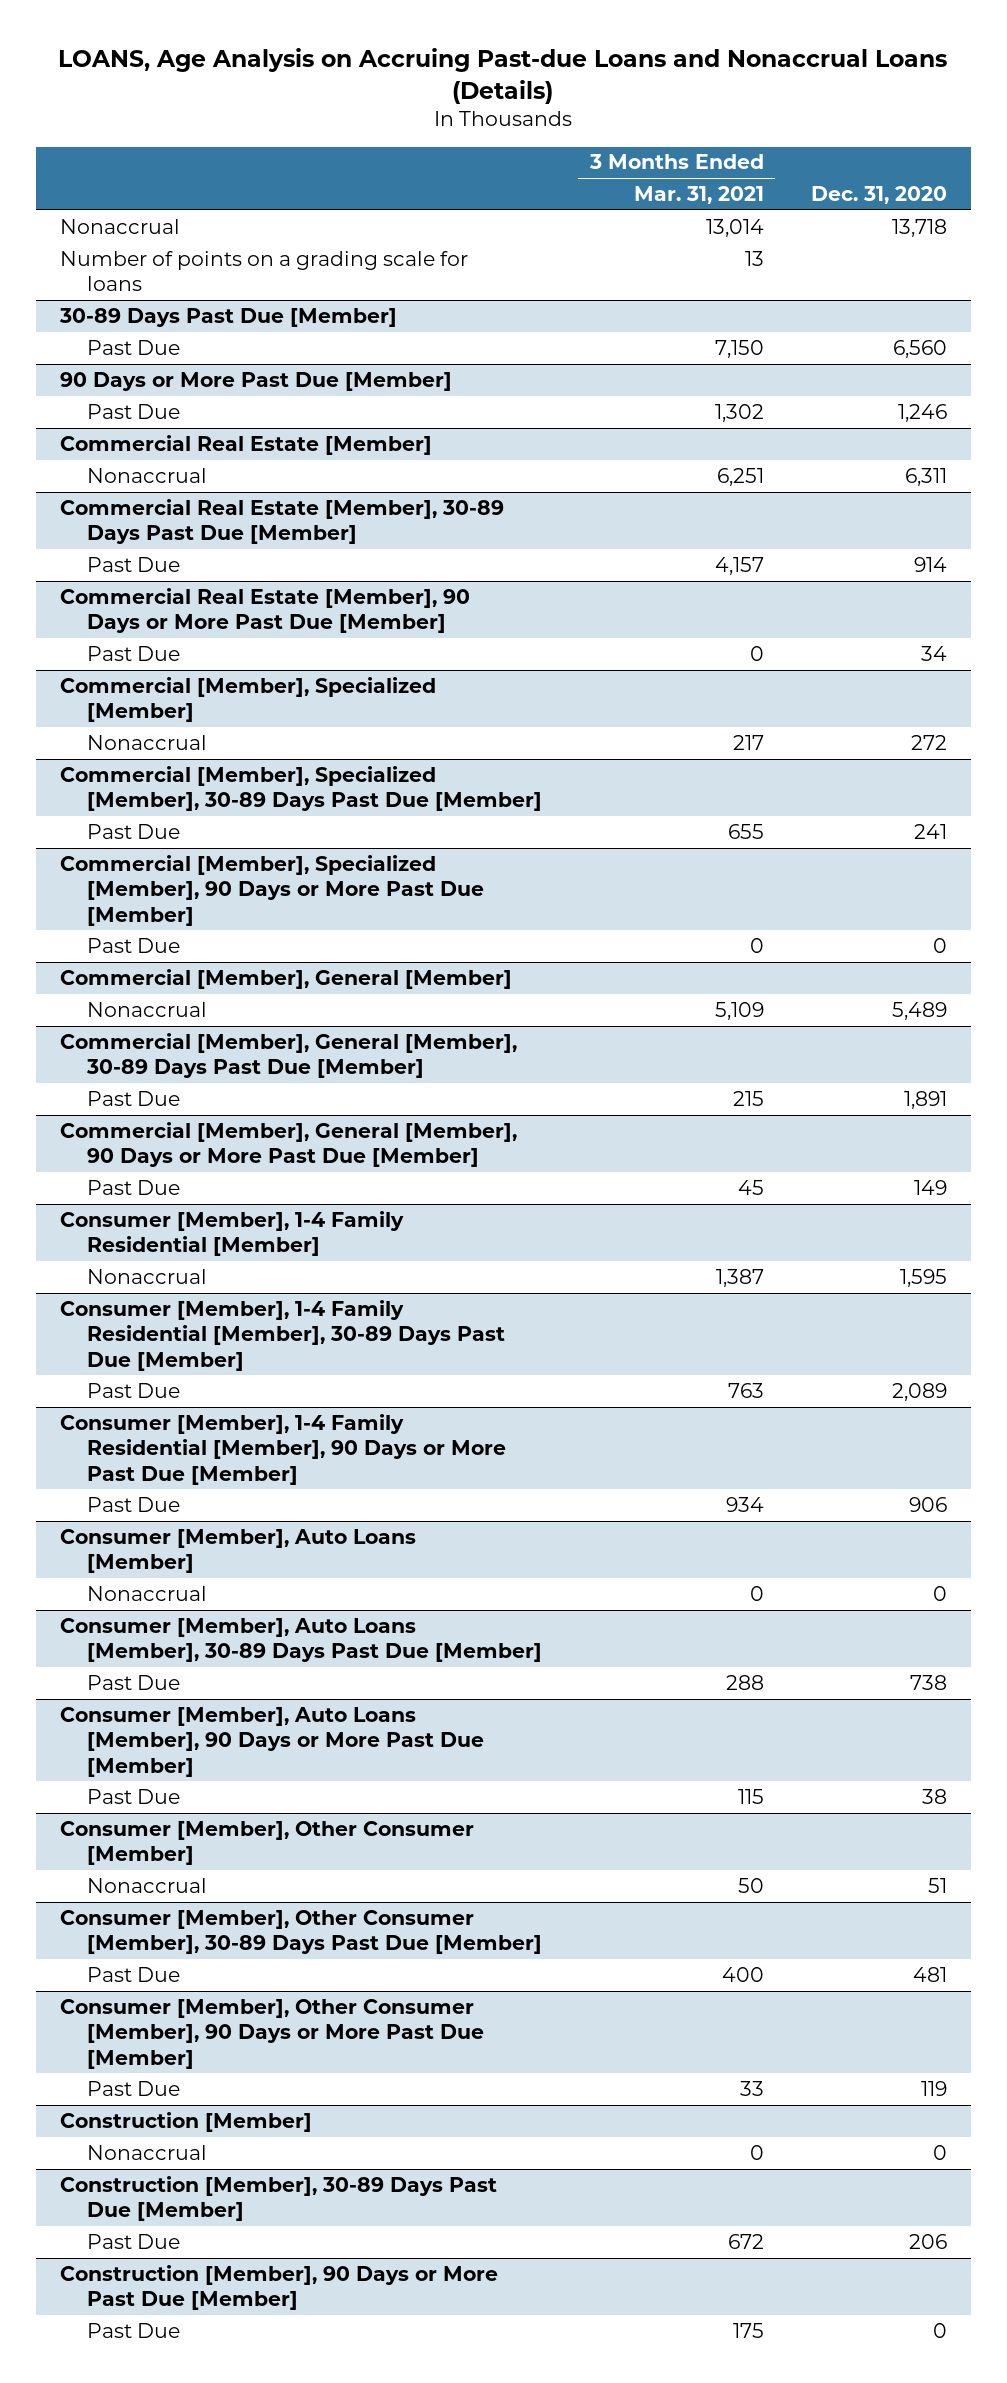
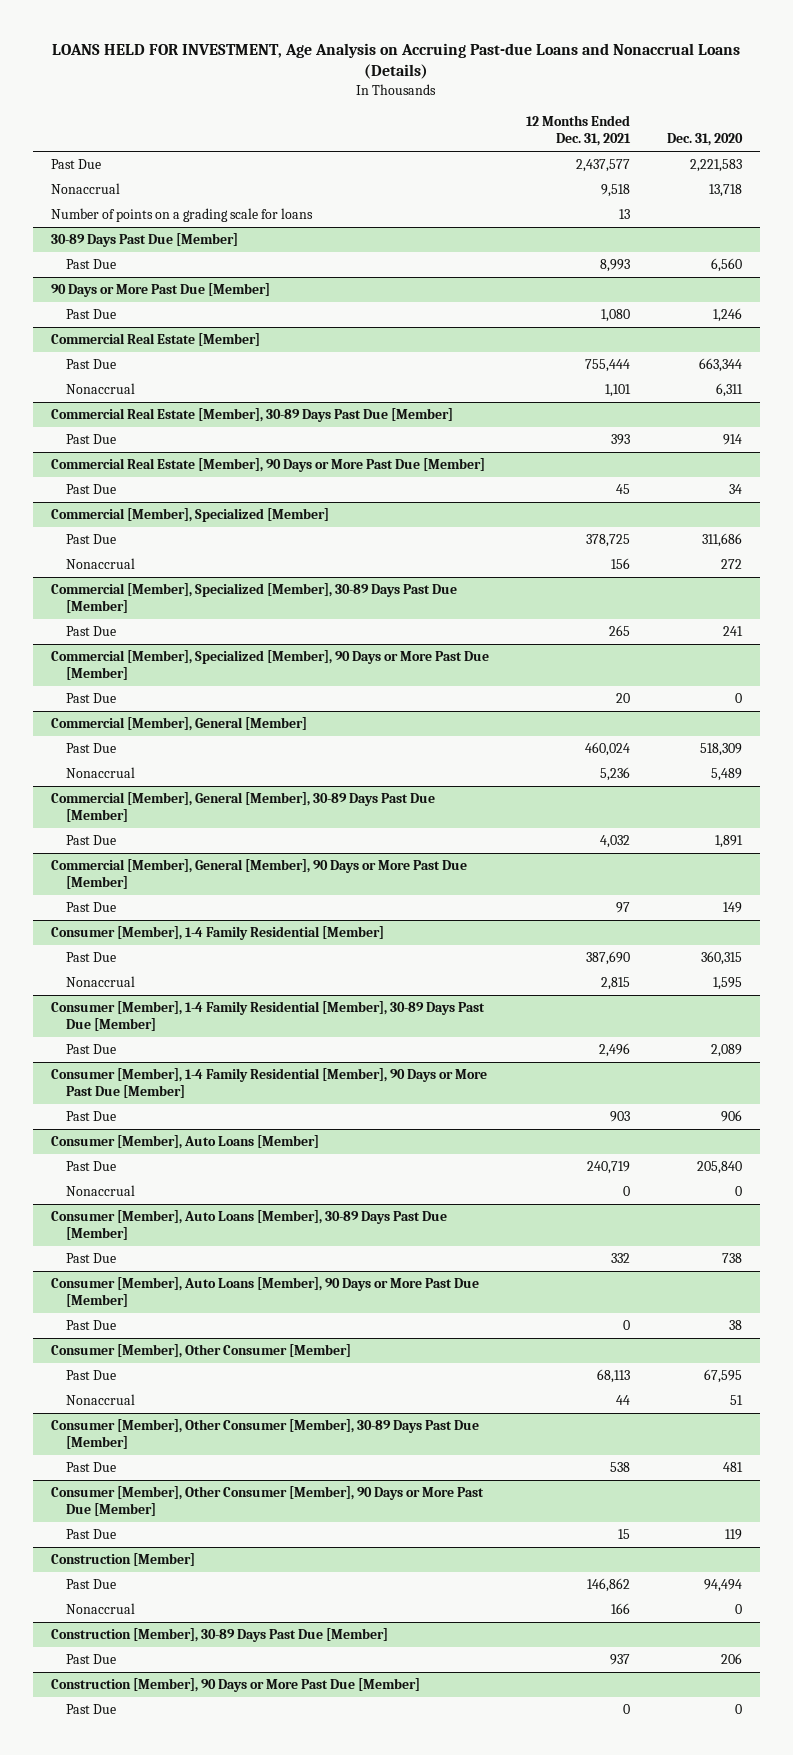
- LOANS, Age Analysis on Accruing Past-due Loans and Nonaccrual Loans (Details)
+ LOANS HELD FOR INVESTMENT, Age Analysis on Accruing Past-due Loans and Nonaccrual Loans (Details)
- | 3 Months Ended Mar. 31, 2021 | Dec. 31, 2020
+ | 12 Months Ended Dec. 31, 2021 | Dec. 31, 2020
+ Past Due | 2,437,577 | 2,221,583
@ Commercial Real Estate [Member]
+ Past Due | 755,444 | 663,344
@ Commercial [Member], Specialized [Member]
+ Past Due | 378,725 | 311,686
@ Commercial [Member], General [Member]
+ Past Due | 460,024 | 518,309
@ Consumer [Member], 1-4 Family Residential [Member]
+ Past Due | 387,690 | 360,315
@ Consumer [Member], Auto Loans [Member]
+ Past Due | 240,719 | 205,840
@ Consumer [Member], Other Consumer [Member]
+ Past Due | 68,113 | 67,595
@ Construction [Member]
+ Past Due | 146,862 | 94,494

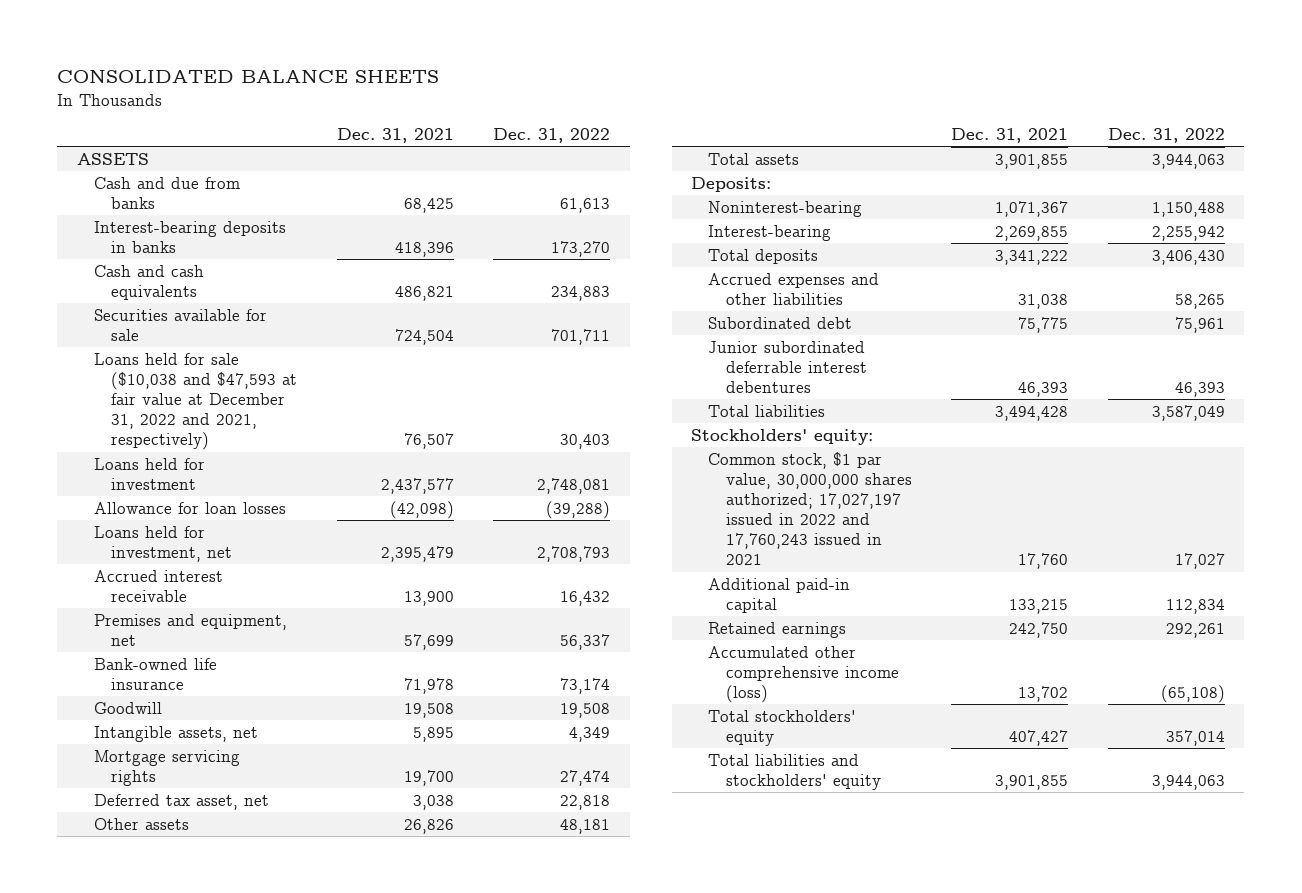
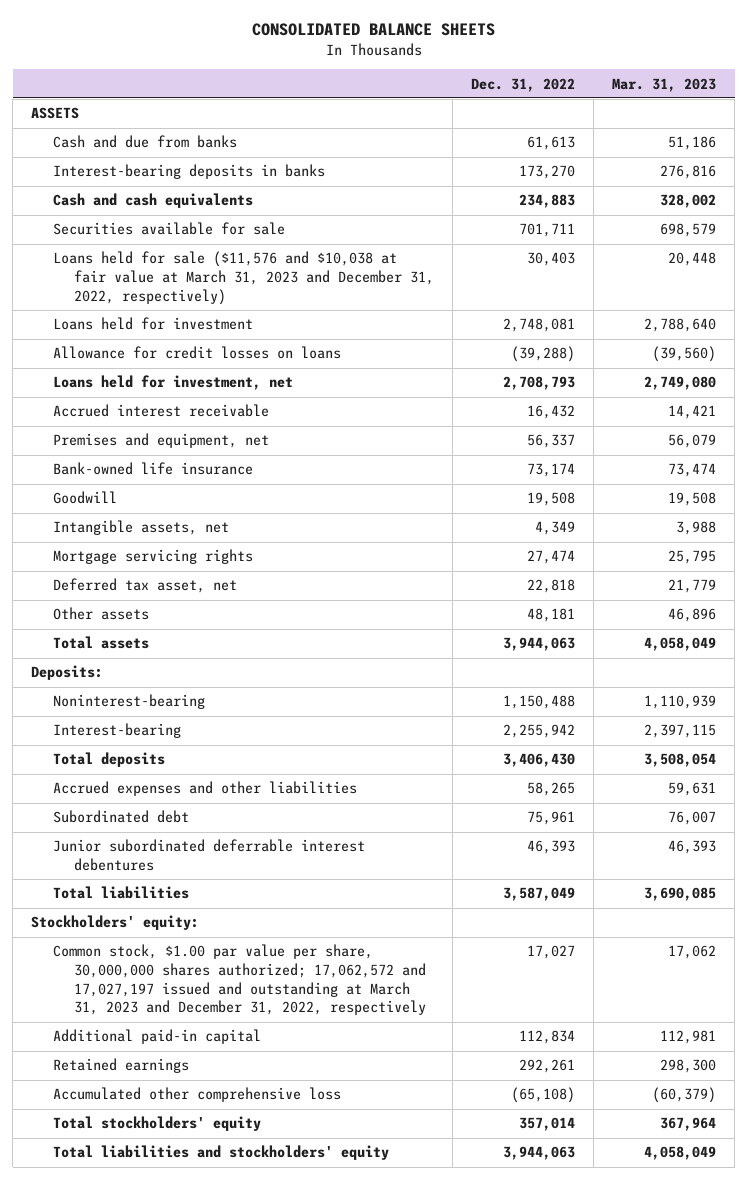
- | Dec. 31, 2021 | Dec. 31, 2022
+ | Dec. 31, 2022 | Mar. 31, 2023
- Loans held for sale ($10,038 and $47,593 at fair value at December 31, 2022 and 2021, respectively) | 76,507 | 30,403
+ Loans held for sale ($11,576 and $10,038 at fair value at March 31, 2023 and December 31, 2022, respectively) | 30,403 | 20,448
- Allowance for loan losses | (42,098) | (39,288)
+ Allowance for credit losses on loans | (39,288) | (39,560)
- Common stock, $1 par value, 30,000,000 shares authorized; 17,027,197 issued in 2022 and 17,760,243 issued in 2021 | 17,760 | 17,027
+ Common stock, $1.00 par value per share, 30,000,000 shares authorized; 17,062,572 and 17,027,197 issued and outstanding at March 31, 2023 and December 31, 2022, respectively | 17,027 | 17,062
- Accumulated other comprehensive income (loss) | 13,702 | (65,108)
+ Accumulated other comprehensive loss | (65,108) | (60,379)

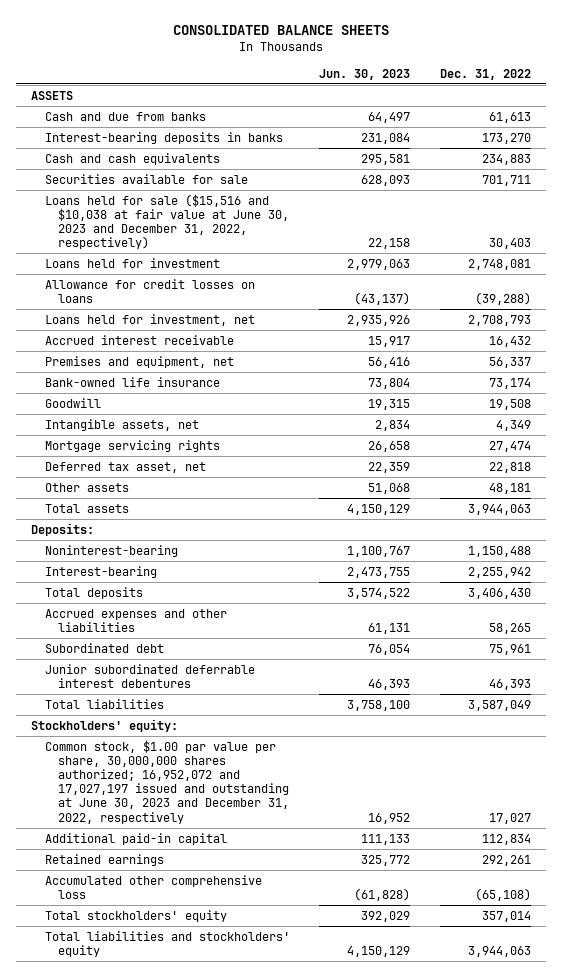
- | Dec. 31, 2022 | Mar. 31, 2023
+ | Jun. 30, 2023 | Dec. 31, 2022
- Loans held for sale ($11,576 and $10,038 at fair value at March 31, 2023 and December 31, 2022, respectively) | 30,403 | 20,448
+ Loans held for sale ($15,516 and $10,038 at fair value at June 30, 2023 and December 31, 2022, respectively) | 22,158 | 30,403
- Common stock, $1.00 par value per share, 30,000,000 shares authorized; 17,062,572 and 17,027,197 issued and outstanding at March 31, 2023 and December 31, 2022, respectively | 17,027 | 17,062
+ Common stock, $1.00 par value per share, 30,000,000 shares authorized; 16,952,072 and 17,027,197 issued and outstanding at June 30, 2023 and December 31, 2022, respectively | 16,952 | 17,027

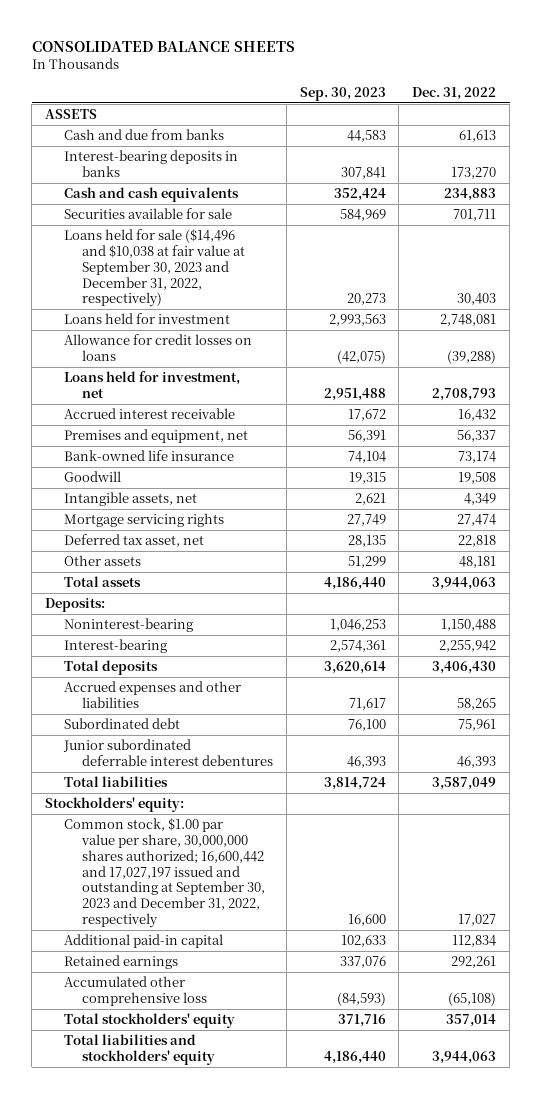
- | Jun. 30, 2023 | Dec. 31, 2022
+ | Sep. 30, 2023 | Dec. 31, 2022
- Loans held for sale ($15,516 and $10,038 at fair value at June 30, 2023 and December 31, 2022, respectively) | 22,158 | 30,403
+ Loans held for sale ($14,496 and $10,038 at fair value at September 30, 2023 and December 31, 2022, respectively) | 20,273 | 30,403
- Common stock, $1.00 par value per share, 30,000,000 shares authorized; 16,952,072 and 17,027,197 issued and outstanding at June 30, 2023 and December 31, 2022, respectively | 16,952 | 17,027
+ Common stock, $1.00 par value per share, 30,000,000 shares authorized; 16,600,442 and 17,027,197 issued and outstanding at September 30, 2023 and December 31, 2022, respectively | 16,600 | 17,027

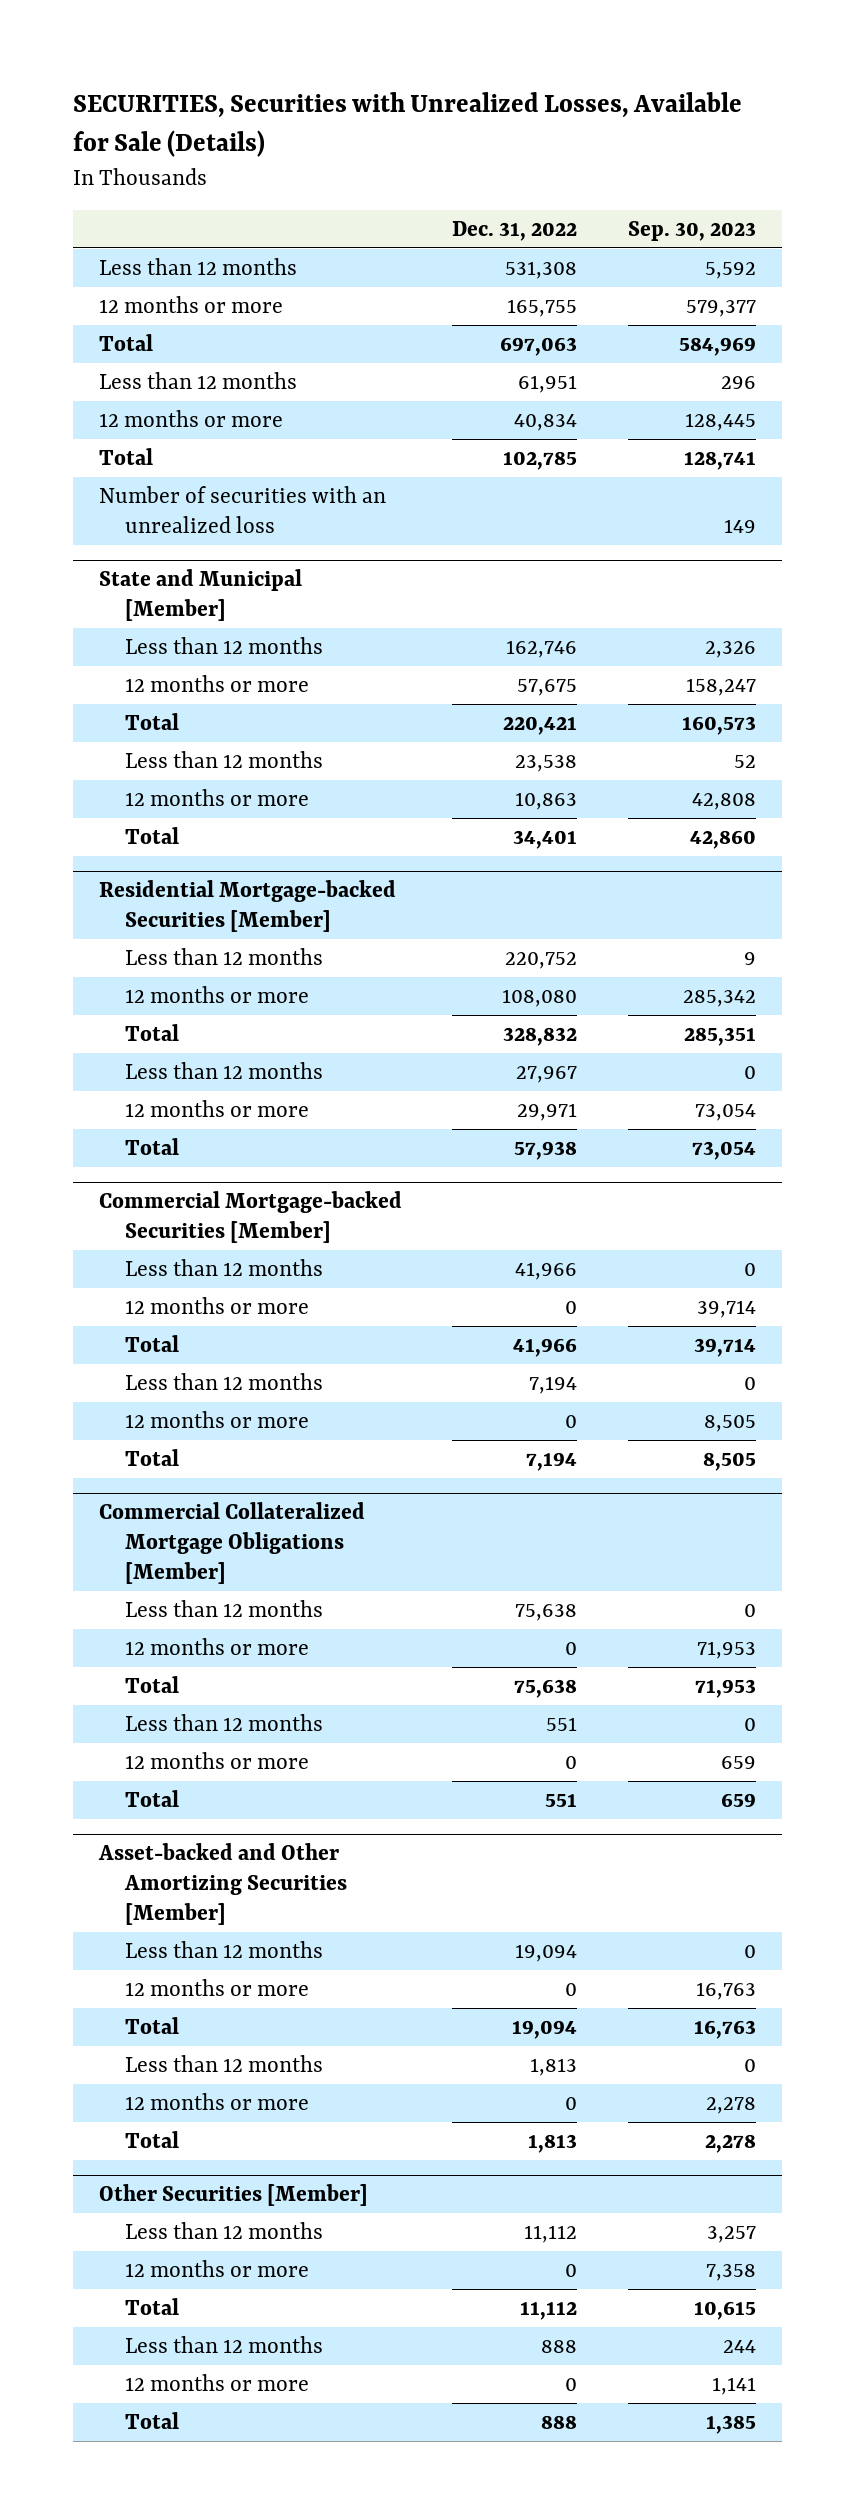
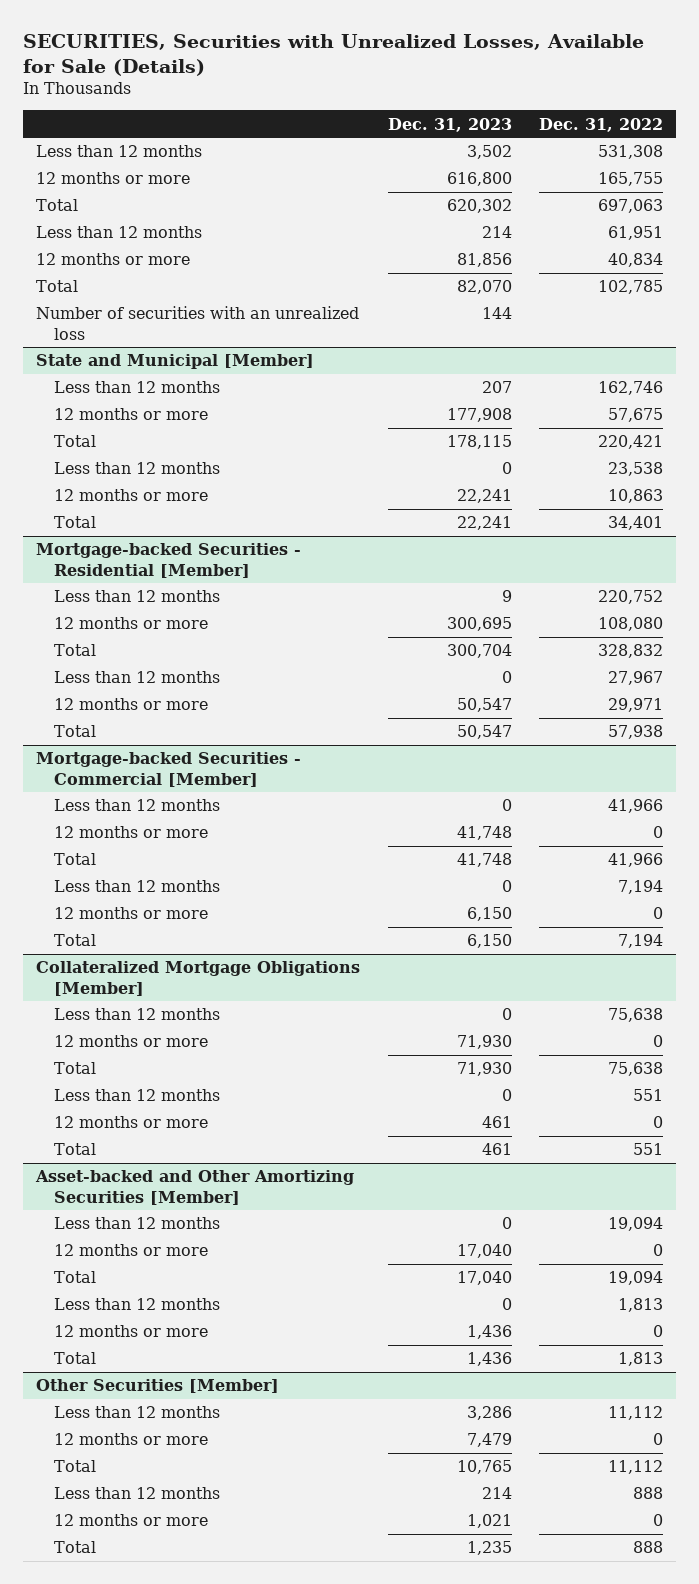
- | Dec. 31, 2022 | Sep. 30, 2023
+ | Dec. 31, 2023 | Dec. 31, 2022
- Residential Mortgage-backed Securities [Member]
+ Mortgage-backed Securities - Residential [Member]
- Commercial Mortgage-backed Securities [Member]
+ Mortgage-backed Securities - Commercial [Member]
- Commercial Collateralized Mortgage Obligations [Member]
+ Collateralized Mortgage Obligations [Member]

